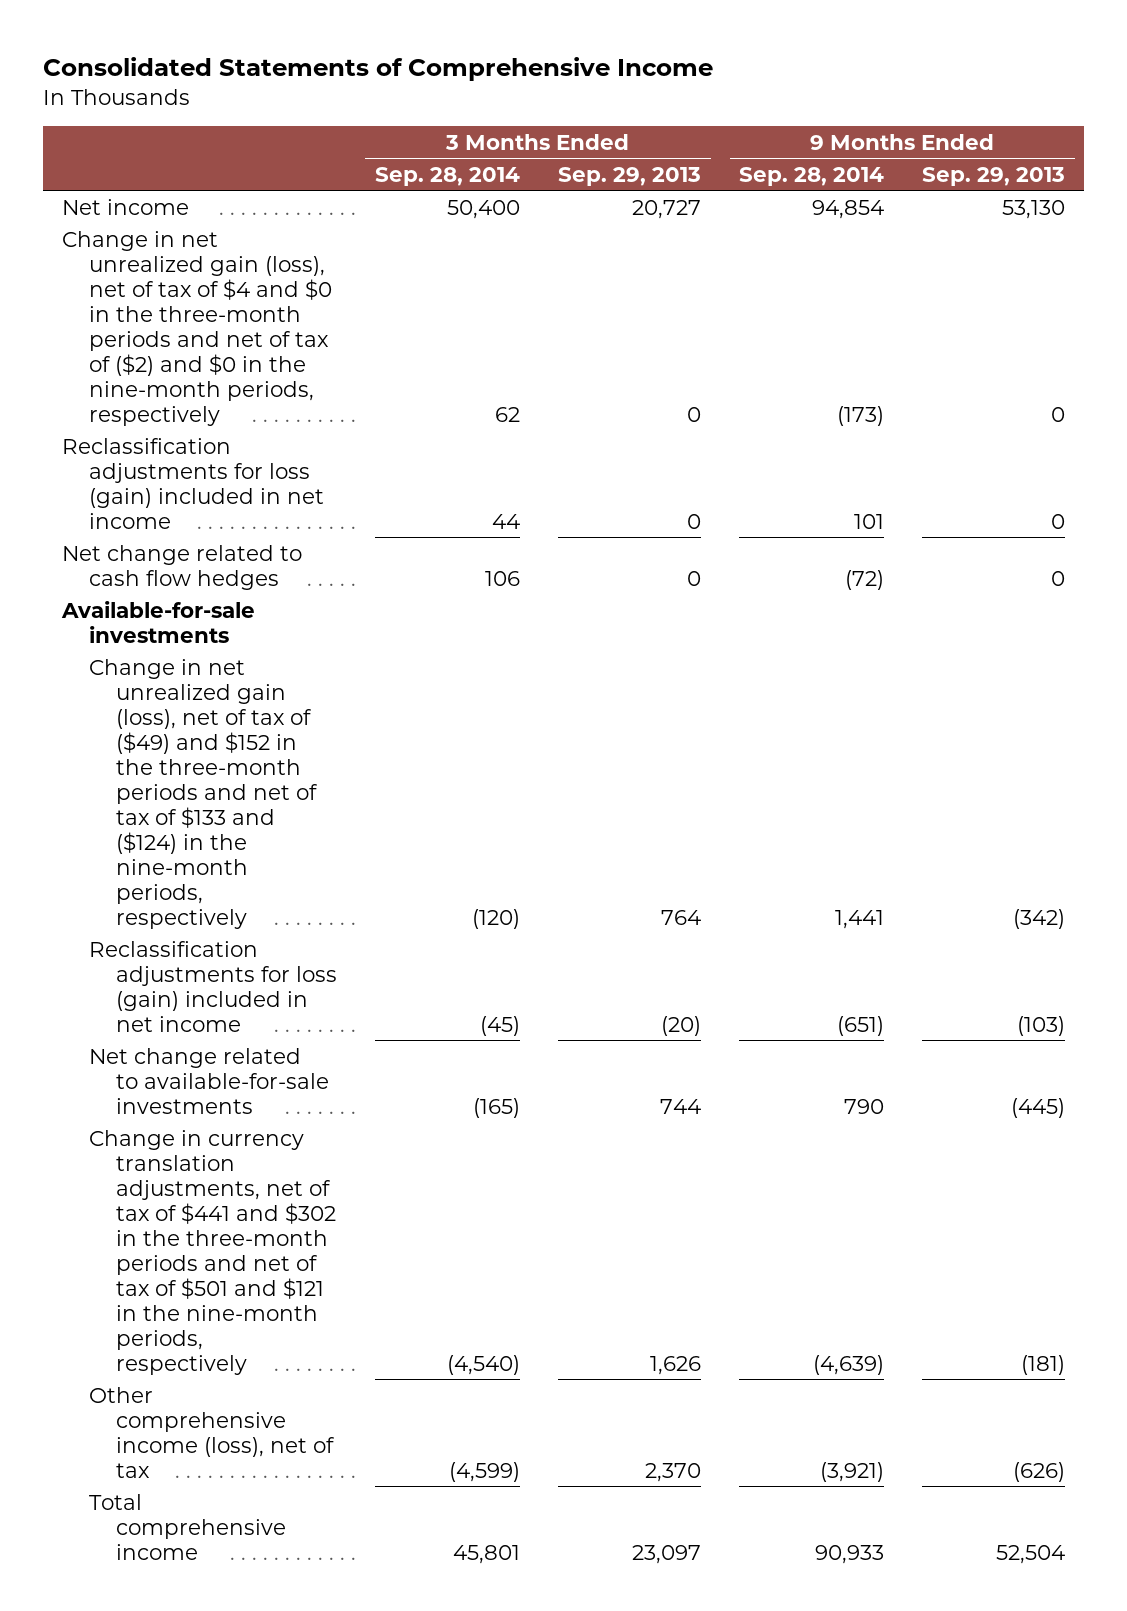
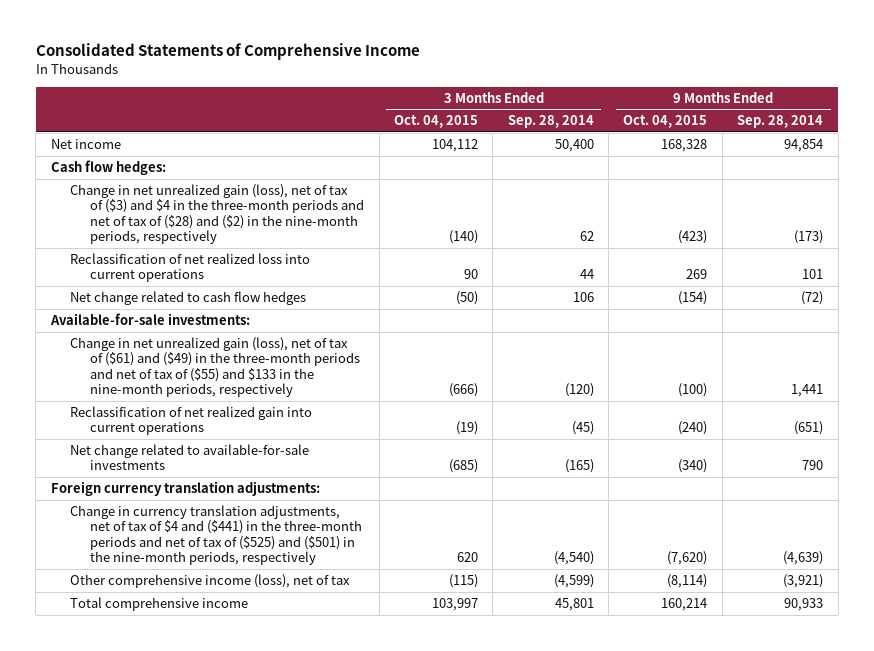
- | 3 Months Ended Sep. 28, 2014 | 3 Months Ended Sep. 29, 2013 | 9 Months Ended Sep. 28, 2014 | 9 Months Ended Sep. 29, 2013
+ | 3 Months Ended Oct. 04, 2015 | 3 Months Ended Sep. 28, 2014 | 9 Months Ended Oct. 04, 2015 | 9 Months Ended Sep. 28, 2014
- Change in net unrealized gain (loss), net of tax of $4 and $0 in the three-month periods and net of tax of ($2) and $0 in the nine-month periods, respectively | 62 | 0 | (173) | 0
- Reclassification adjustments for loss (gain) included in net income | 44 | 0 | 101 | 0
+ Cash flow hedges:
+ Change in net unrealized gain (loss), net of tax of ($3) and $4 in the three-month periods and net of tax of ($28) and ($2) in the nine-month periods, respectively | (140) | 62 | (423) | (173)
+ Reclassification of net realized loss into current operations | 90 | 44 | 269 | 101
- Available-for-sale investments
- Change in net unrealized gain (loss), net of tax of ($49) and $152 in the three-month periods and net of tax of $133 and ($124) in the nine-month periods, respectively | (120) | 764 | 1,441 | (342)
- Reclassification adjustments for loss (gain) included in net income | (45) | (20) | (651) | (103)
+ Available-for-sale investments:
+ Change in net unrealized gain (loss), net of tax of ($61) and ($49) in the three-month periods and net of tax of ($55) and $133 in the nine-month periods, respectively | (666) | (120) | (100) | 1,441
+ Reclassification of net realized gain into current operations | (19) | (45) | (240) | (651)
- Change in currency translation adjustments, net of tax of $441 and $302 in the three-month periods and net of tax of $501 and $121 in the nine-month periods, respectively | (4,540) | 1,626 | (4,639) | (181)
+ Foreign currency translation adjustments:
+ Change in currency translation adjustments, net of tax of $4 and ($441) in the three-month periods and net of tax of ($525) and ($501) in the nine-month periods, respectively | 620 | (4,540) | (7,620) | (4,639)

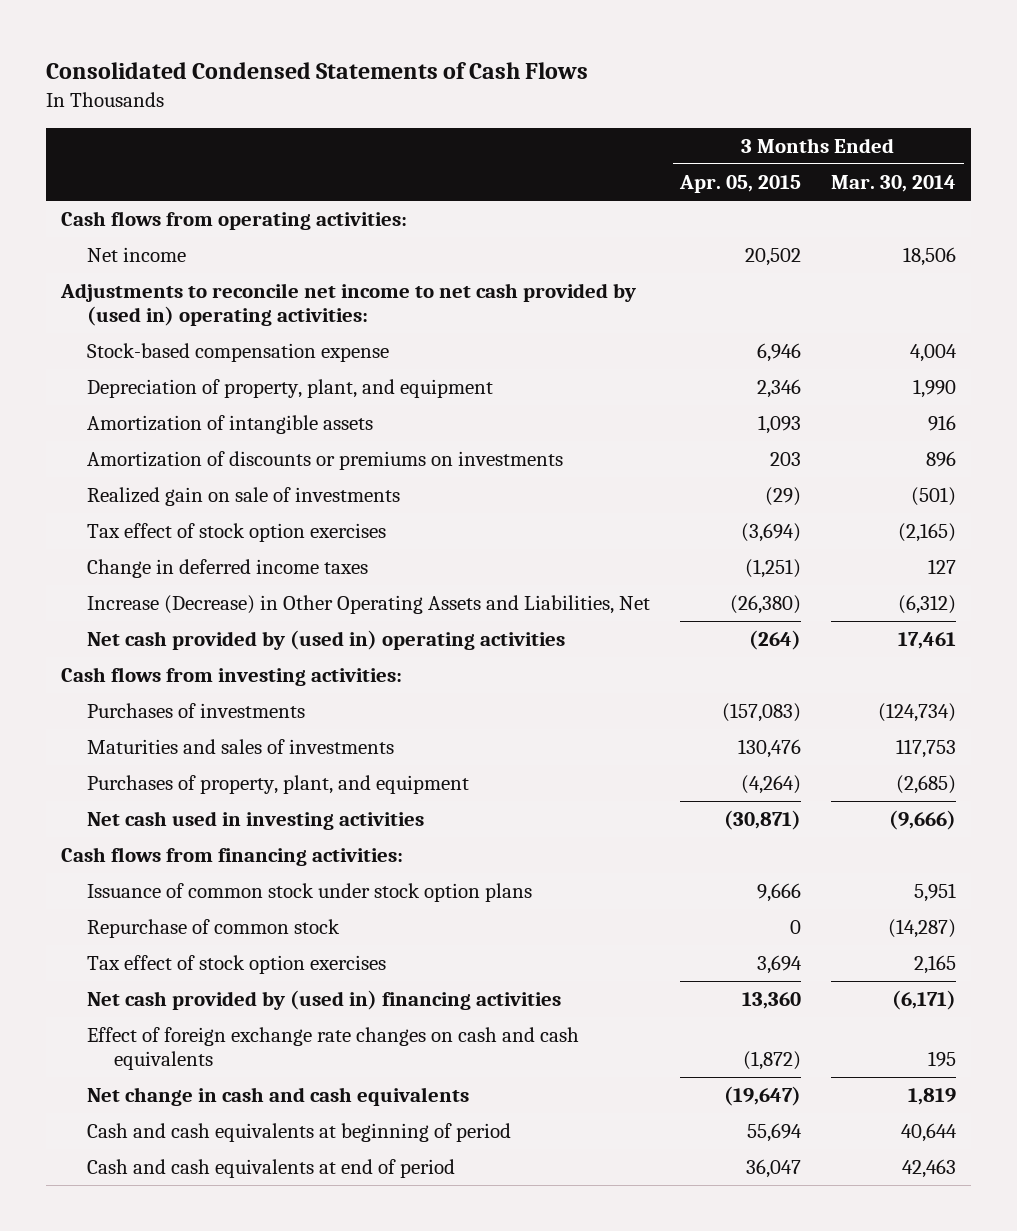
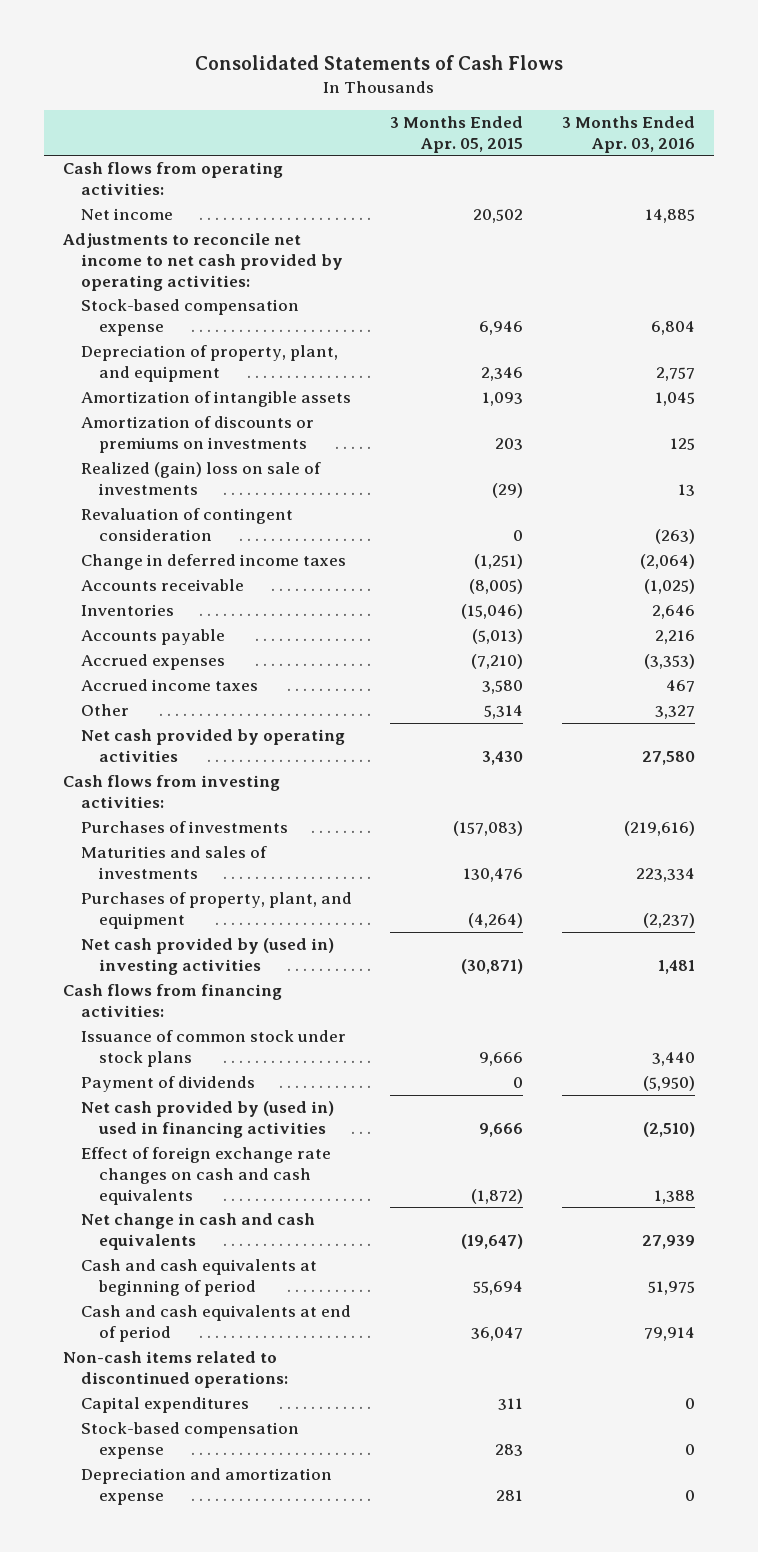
- Consolidated Condensed Statements of Cash Flows
+ Consolidated Statements of Cash Flows
- | 3 Months Ended Apr. 05, 2015 | 3 Months Ended Mar. 30, 2014
+ | 3 Months Ended Apr. 05, 2015 | 3 Months Ended Apr. 03, 2016
- Adjustments to reconcile net income to net cash provided by (used in) operating activities:
+ Adjustments to reconcile net income to net cash provided by operating activities:
- Realized gain on sale of investments | (29) | (501)
- Tax effect of stock option exercises | (3,694) | (2,165)
+ Realized (gain) loss on sale of investments | (29) | 13
+ Revaluation of contingent consideration | 0 | (263)
- Increase (Decrease) in Other Operating Assets and Liabilities, Net | (26,380) | (6,312)
- Net cash provided by (used in) operating activities | (264) | 17,461
+ Accounts receivable | (8,005) | (1,025)
+ Inventories | (15,046) | 2,646
+ Accounts payable | (5,013) | 2,216
+ Accrued expenses | (7,210) | (3,353)
+ Accrued income taxes | 3,580 | 467
+ Other | 5,314 | 3,327
+ Net cash provided by operating activities | 3,430 | 27,580
- Net cash used in investing activities | (30,871) | (9,666)
+ Net cash provided by (used in) investing activities | (30,871) | 1,481
- Issuance of common stock under stock option plans | 9,666 | 5,951
- Repurchase of common stock | 0 | (14,287)
- Tax effect of stock option exercises | 3,694 | 2,165
- Net cash provided by (used in) financing activities | 13,360 | (6,171)
+ Issuance of common stock under stock plans | 9,666 | 3,440
+ Payment of dividends | 0 | (5,950)
+ Net cash provided by (used in) used in financing activities | 9,666 | (2,510)
+ Non-cash items related to discontinued operations:
+ Capital expenditures | 311 | 0
+ Stock-based compensation expense | 283 | 0
+ Depreciation and amortization expense | 281 | 0

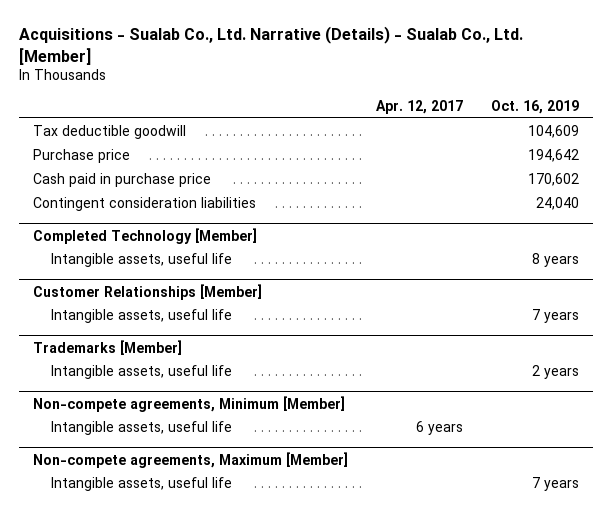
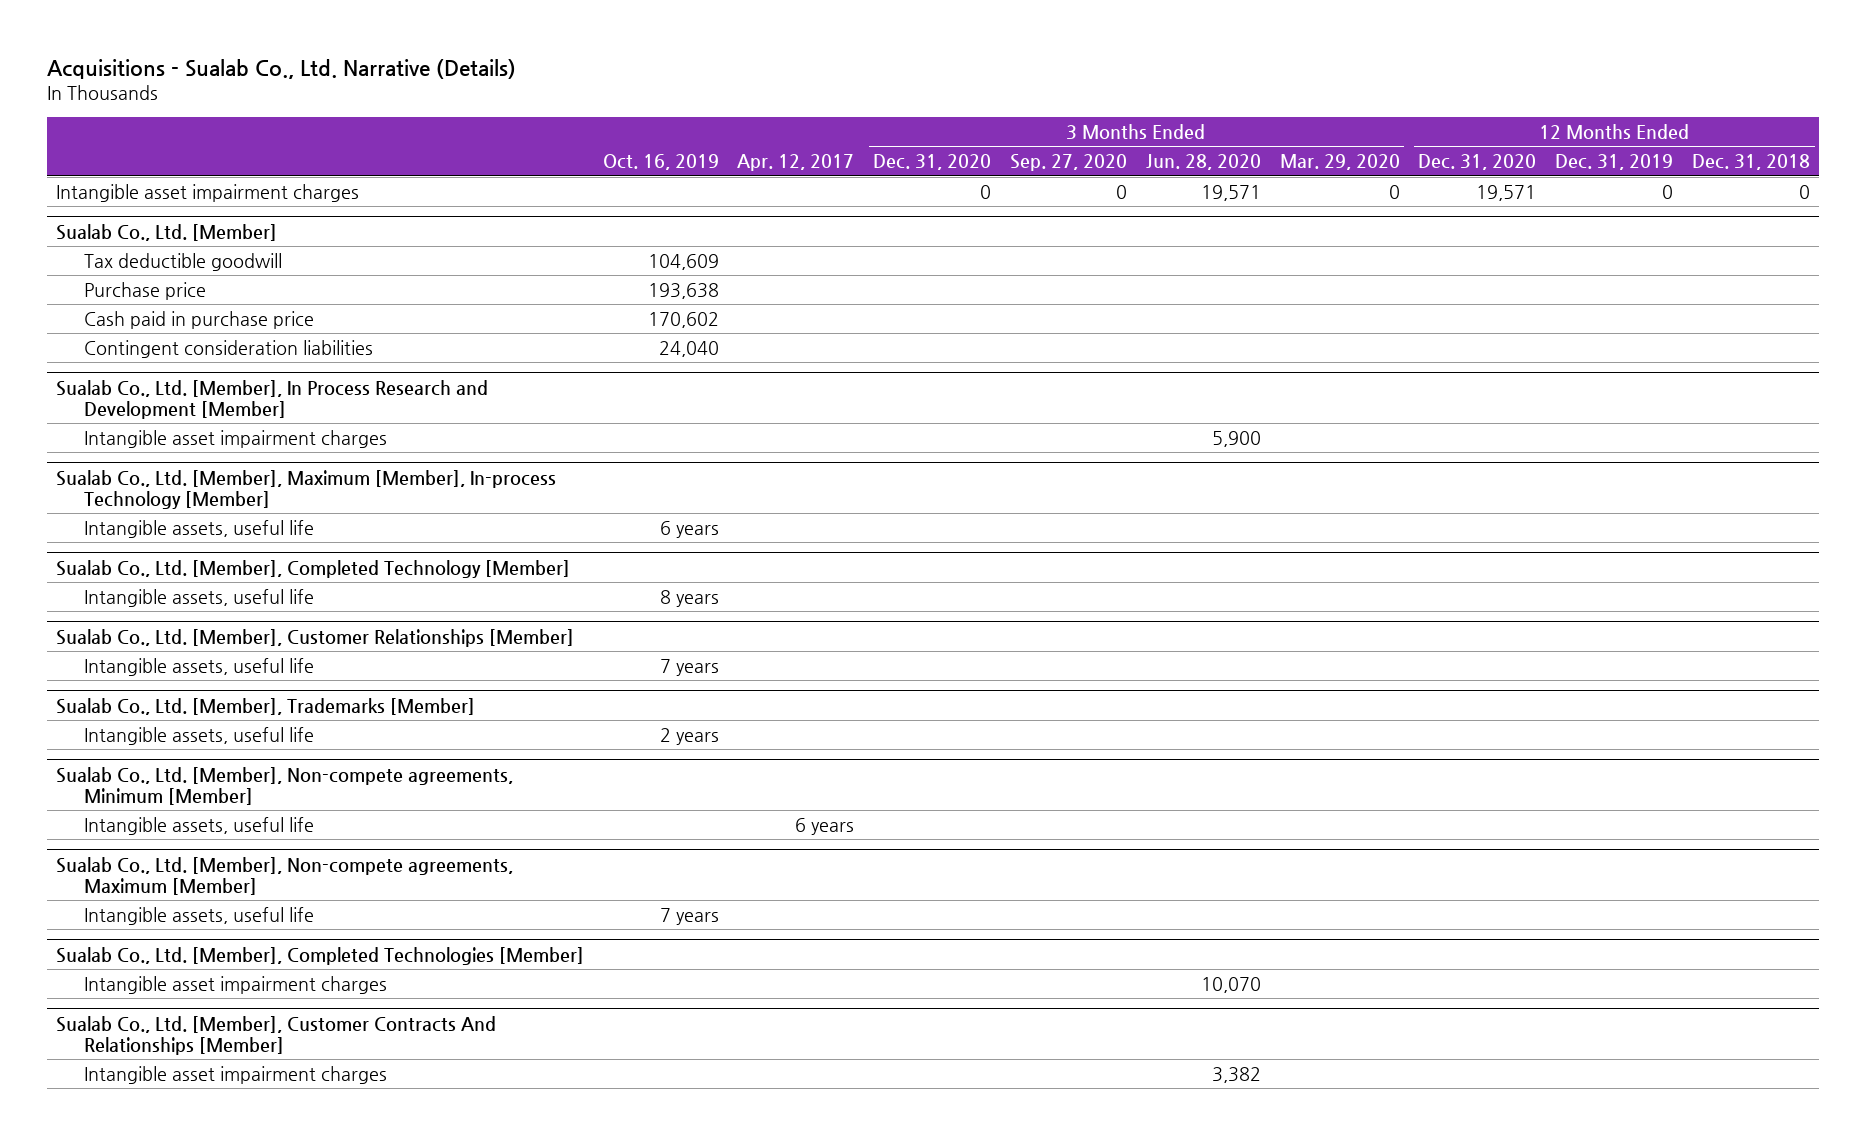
- Acquisitions - Sualab Co., Ltd. Narrative (Details) - Sualab Co., Ltd. [Member]
+ Acquisitions - Sualab Co., Ltd. Narrative (Details)
- | Apr. 12, 2017 | Oct. 16, 2019
+ | Oct. 16, 2019 | Apr. 12, 2017 | 3 Months Ended Dec. 31, 2020 | 3 Months Ended Sep. 27, 2020 | 3 Months Ended Jun. 28, 2020 | 3 Months Ended Mar. 29, 2020 | 12 Months Ended Dec. 31, 2020 | 12 Months Ended Dec. 31, 2019 | 12 Months Ended Dec. 31, 2018
+ Intangible asset impairment charges | | | 0 | 0 | 19,571 | 0 | 19,571 | 0 | 0
+ Sualab Co., Ltd. [Member]
- Purchase price | | 194,642
+ Purchase price | 193,638 | | | | | | | |
- Completed Technology [Member]
+ Sualab Co., Ltd. [Member], In Process Research and Development [Member]
+ Intangible asset impairment charges | | | | | 5,900 | | | |
+ Sualab Co., Ltd. [Member], Maximum [Member], In-process Technology [Member]
+ Intangible assets, useful life | 6 years | | | | | | | |
+ Sualab Co., Ltd. [Member], Completed Technology [Member]
- Customer Relationships [Member]
+ Sualab Co., Ltd. [Member], Customer Relationships [Member]
- Trademarks [Member]
+ Sualab Co., Ltd. [Member], Trademarks [Member]
- Non-compete agreements, Minimum [Member]
+ Sualab Co., Ltd. [Member], Non-compete agreements, Minimum [Member]
- Non-compete agreements, Maximum [Member]
+ Sualab Co., Ltd. [Member], Non-compete agreements, Maximum [Member]
+ Sualab Co., Ltd. [Member], Completed Technologies [Member]
+ Intangible asset impairment charges | | | | | 10,070 | | | |
+ Sualab Co., Ltd. [Member], Customer Contracts And Relationships [Member]
+ Intangible asset impairment charges | | | | | 3,382 | | | |

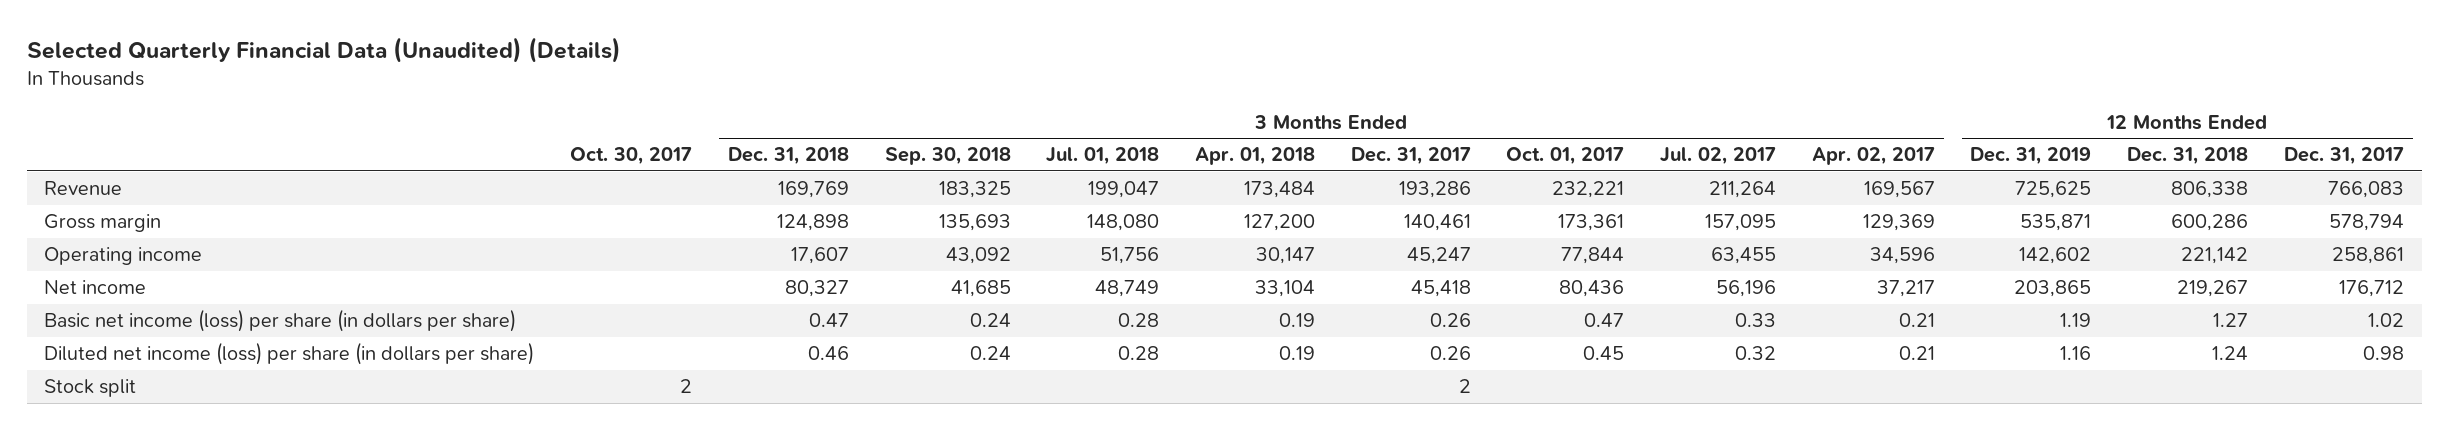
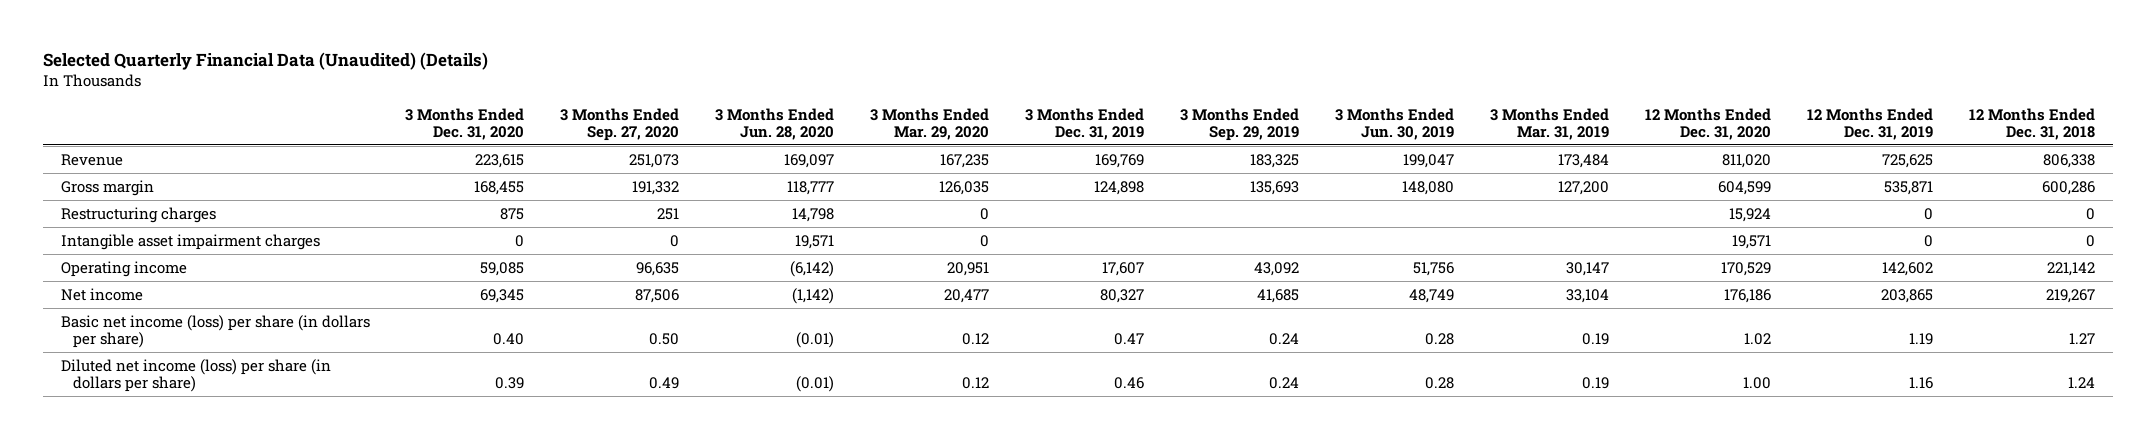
- | Oct. 30, 2017 | 3 Months Ended Dec. 31, 2018 | 3 Months Ended Sep. 30, 2018 | 3 Months Ended Jul. 01, 2018 | 3 Months Ended Apr. 01, 2018 | 3 Months Ended Dec. 31, 2017 | 3 Months Ended Oct. 01, 2017 | 3 Months Ended Jul. 02, 2017 | 3 Months Ended Apr. 02, 2017 | 12 Months Ended Dec. 31, 2019 | 12 Months Ended Dec. 31, 2018 | 12 Months Ended Dec. 31, 2017
+ | 3 Months Ended Dec. 31, 2020 | 3 Months Ended Sep. 27, 2020 | 3 Months Ended Jun. 28, 2020 | 3 Months Ended Mar. 29, 2020 | 3 Months Ended Dec. 31, 2019 | 3 Months Ended Sep. 29, 2019 | 3 Months Ended Jun. 30, 2019 | 3 Months Ended Mar. 31, 2019 | 12 Months Ended Dec. 31, 2020 | 12 Months Ended Dec. 31, 2019 | 12 Months Ended Dec. 31, 2018
+ Restructuring charges | 875 | 251 | 14,798 | 0 | | | | | 15,924 | 0 | 0
+ Intangible asset impairment charges | 0 | 0 | 19,571 | 0 | | | | | 19,571 | 0 | 0
- Stock split | 2 | | | | | 2 | | | | | |

